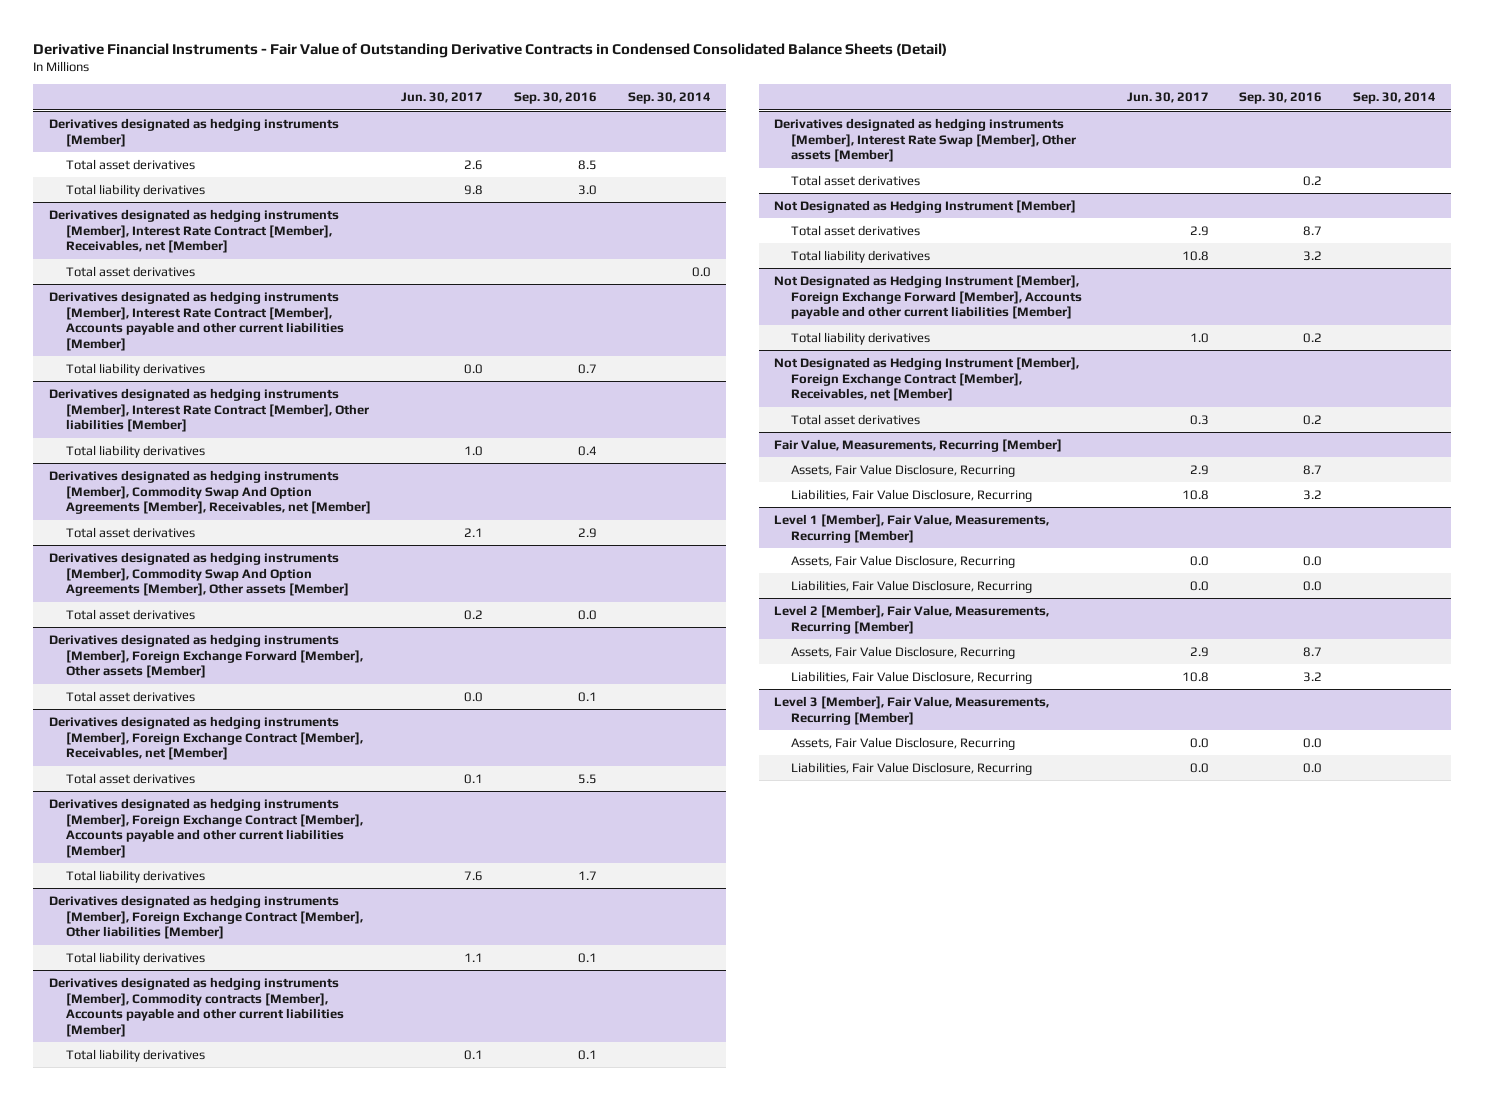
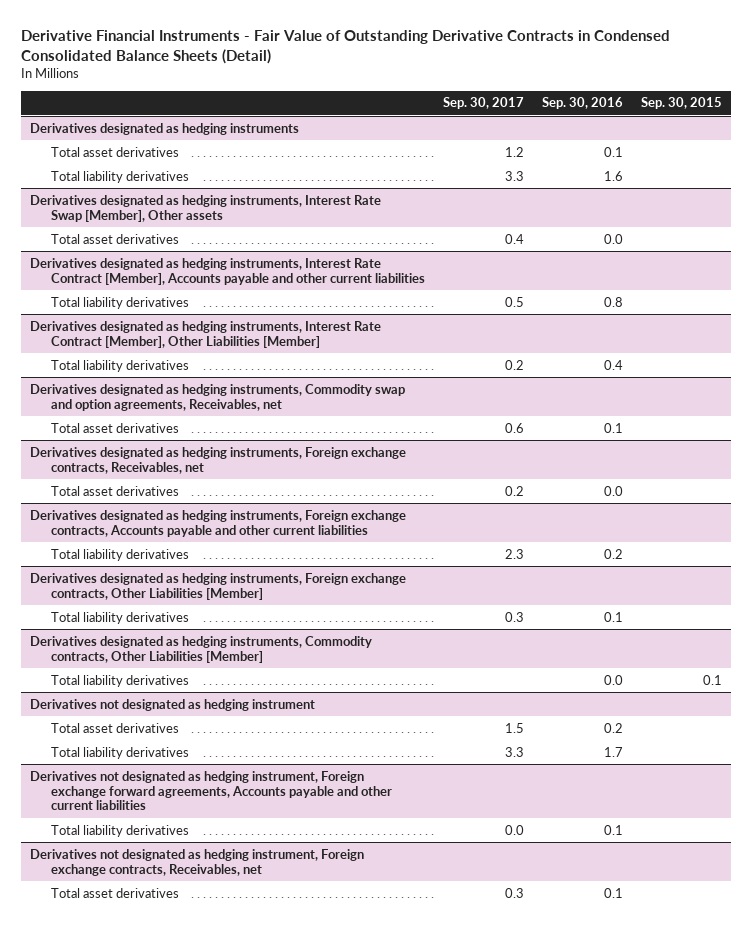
- | Jun. 30, 2017 | Sep. 30, 2016 | Sep. 30, 2014
+ | Sep. 30, 2017 | Sep. 30, 2016 | Sep. 30, 2015
- Derivatives designated as hedging instruments [Member]
- Total asset derivatives | 2.6 | 8.5 |
- Total liability derivatives | 9.8 | 3.0 |
- Derivatives designated as hedging instruments [Member], Interest Rate Contract [Member], Receivables, net [Member]
- Total asset derivatives | | | 0.0
- Derivatives designated as hedging instruments [Member], Interest Rate Contract [Member], Accounts payable and other current liabilities [Member]
- Total liability derivatives | 0.0 | 0.7 |
- Derivatives designated as hedging instruments [Member], Interest Rate Contract [Member], Other liabilities [Member]
- Total liability derivatives | 1.0 | 0.4 |
- Derivatives designated as hedging instruments [Member], Commodity Swap And Option Agreements [Member], Receivables, net [Member]
- Total asset derivatives | 2.1 | 2.9 |
- Derivatives designated as hedging instruments [Member], Commodity Swap And Option Agreements [Member], Other assets [Member]
+ Derivatives designated as hedging instruments
+ Total asset derivatives | 1.2 | 0.1 |
+ Total liability derivatives | 3.3 | 1.6 |
+ Derivatives designated as hedging instruments, Interest Rate Swap [Member], Other assets
- Derivatives designated as hedging instruments [Member], Foreign Exchange Forward [Member], Other assets [Member]
+ Derivatives designated as hedging instruments, Interest Rate Contract [Member], Accounts payable and other current liabilities
+ Total liability derivatives | 0.5 | 0.8 |
+ Derivatives designated as hedging instruments, Interest Rate Contract [Member], Other Liabilities [Member]
+ Total liability derivatives | 0.2 | 0.4 |
+ Derivatives designated as hedging instruments, Commodity swap and option agreements, Receivables, net
- Derivatives designated as hedging instruments [Member], Foreign Exchange Contract [Member], Receivables, net [Member]
- Total asset derivatives | 0.1 | 5.5 |
- Derivatives designated as hedging instruments [Member], Foreign Exchange Contract [Member], Accounts payable and other current liabilities [Member]
- Total liability derivatives | 7.6 | 1.7 |
- Derivatives designated as hedging instruments [Member], Foreign Exchange Contract [Member], Other liabilities [Member]
- Total liability derivatives | 1.1 | 0.1 |
- Derivatives designated as hedging instruments [Member], Commodity contracts [Member], Accounts payable and other current liabilities [Member]
- Total liability derivatives | 0.1 | 0.1 |
- Derivatives designated as hedging instruments [Member], Interest Rate Swap [Member], Other assets [Member]
- Total asset derivatives | | 0.2 |
- Not Designated as Hedging Instrument [Member]
- Total asset derivatives | 2.9 | 8.7 |
- Total liability derivatives | 10.8 | 3.2 |
- Not Designated as Hedging Instrument [Member], Foreign Exchange Forward [Member], Accounts payable and other current liabilities [Member]
+ Derivatives designated as hedging instruments, Foreign exchange contracts, Receivables, net
+ Total asset derivatives | 0.2 | 0.0 |
+ Derivatives designated as hedging instruments, Foreign exchange contracts, Accounts payable and other current liabilities
- Not Designated as Hedging Instrument [Member], Foreign Exchange Contract [Member], Receivables, net [Member]
+ Derivatives designated as hedging instruments, Foreign exchange contracts, Other Liabilities [Member]
+ Total liability derivatives | 0.3 | 0.1 |
+ Derivatives designated as hedging instruments, Commodity contracts, Other Liabilities [Member]
+ Total liability derivatives | | 0.0 | 0.1
+ Derivatives not designated as hedging instrument
- Fair Value, Measurements, Recurring [Member]
- Assets, Fair Value Disclosure, Recurring | 2.9 | 8.7 |
- Liabilities, Fair Value Disclosure, Recurring | 10.8 | 3.2 |
- Level 1 [Member], Fair Value, Measurements, Recurring [Member]
- Assets, Fair Value Disclosure, Recurring | 0.0 | 0.0 |
- Liabilities, Fair Value Disclosure, Recurring | 0.0 | 0.0 |
- Level 2 [Member], Fair Value, Measurements, Recurring [Member]
- Assets, Fair Value Disclosure, Recurring | 2.9 | 8.7 |
- Liabilities, Fair Value Disclosure, Recurring | 10.8 | 3.2 |
- Level 3 [Member], Fair Value, Measurements, Recurring [Member]
- Assets, Fair Value Disclosure, Recurring | 0.0 | 0.0 |
- Liabilities, Fair Value Disclosure, Recurring | 0.0 | 0.0 |
+ Total liability derivatives | 3.3 | 1.7 |
+ Derivatives not designated as hedging instrument, Foreign exchange forward agreements, Accounts payable and other current liabilities
+ Total liability derivatives | 0.0 | 0.1 |
+ Derivatives not designated as hedging instrument, Foreign exchange contracts, Receivables, net
+ Total asset derivatives | 0.3 | 0.1 |

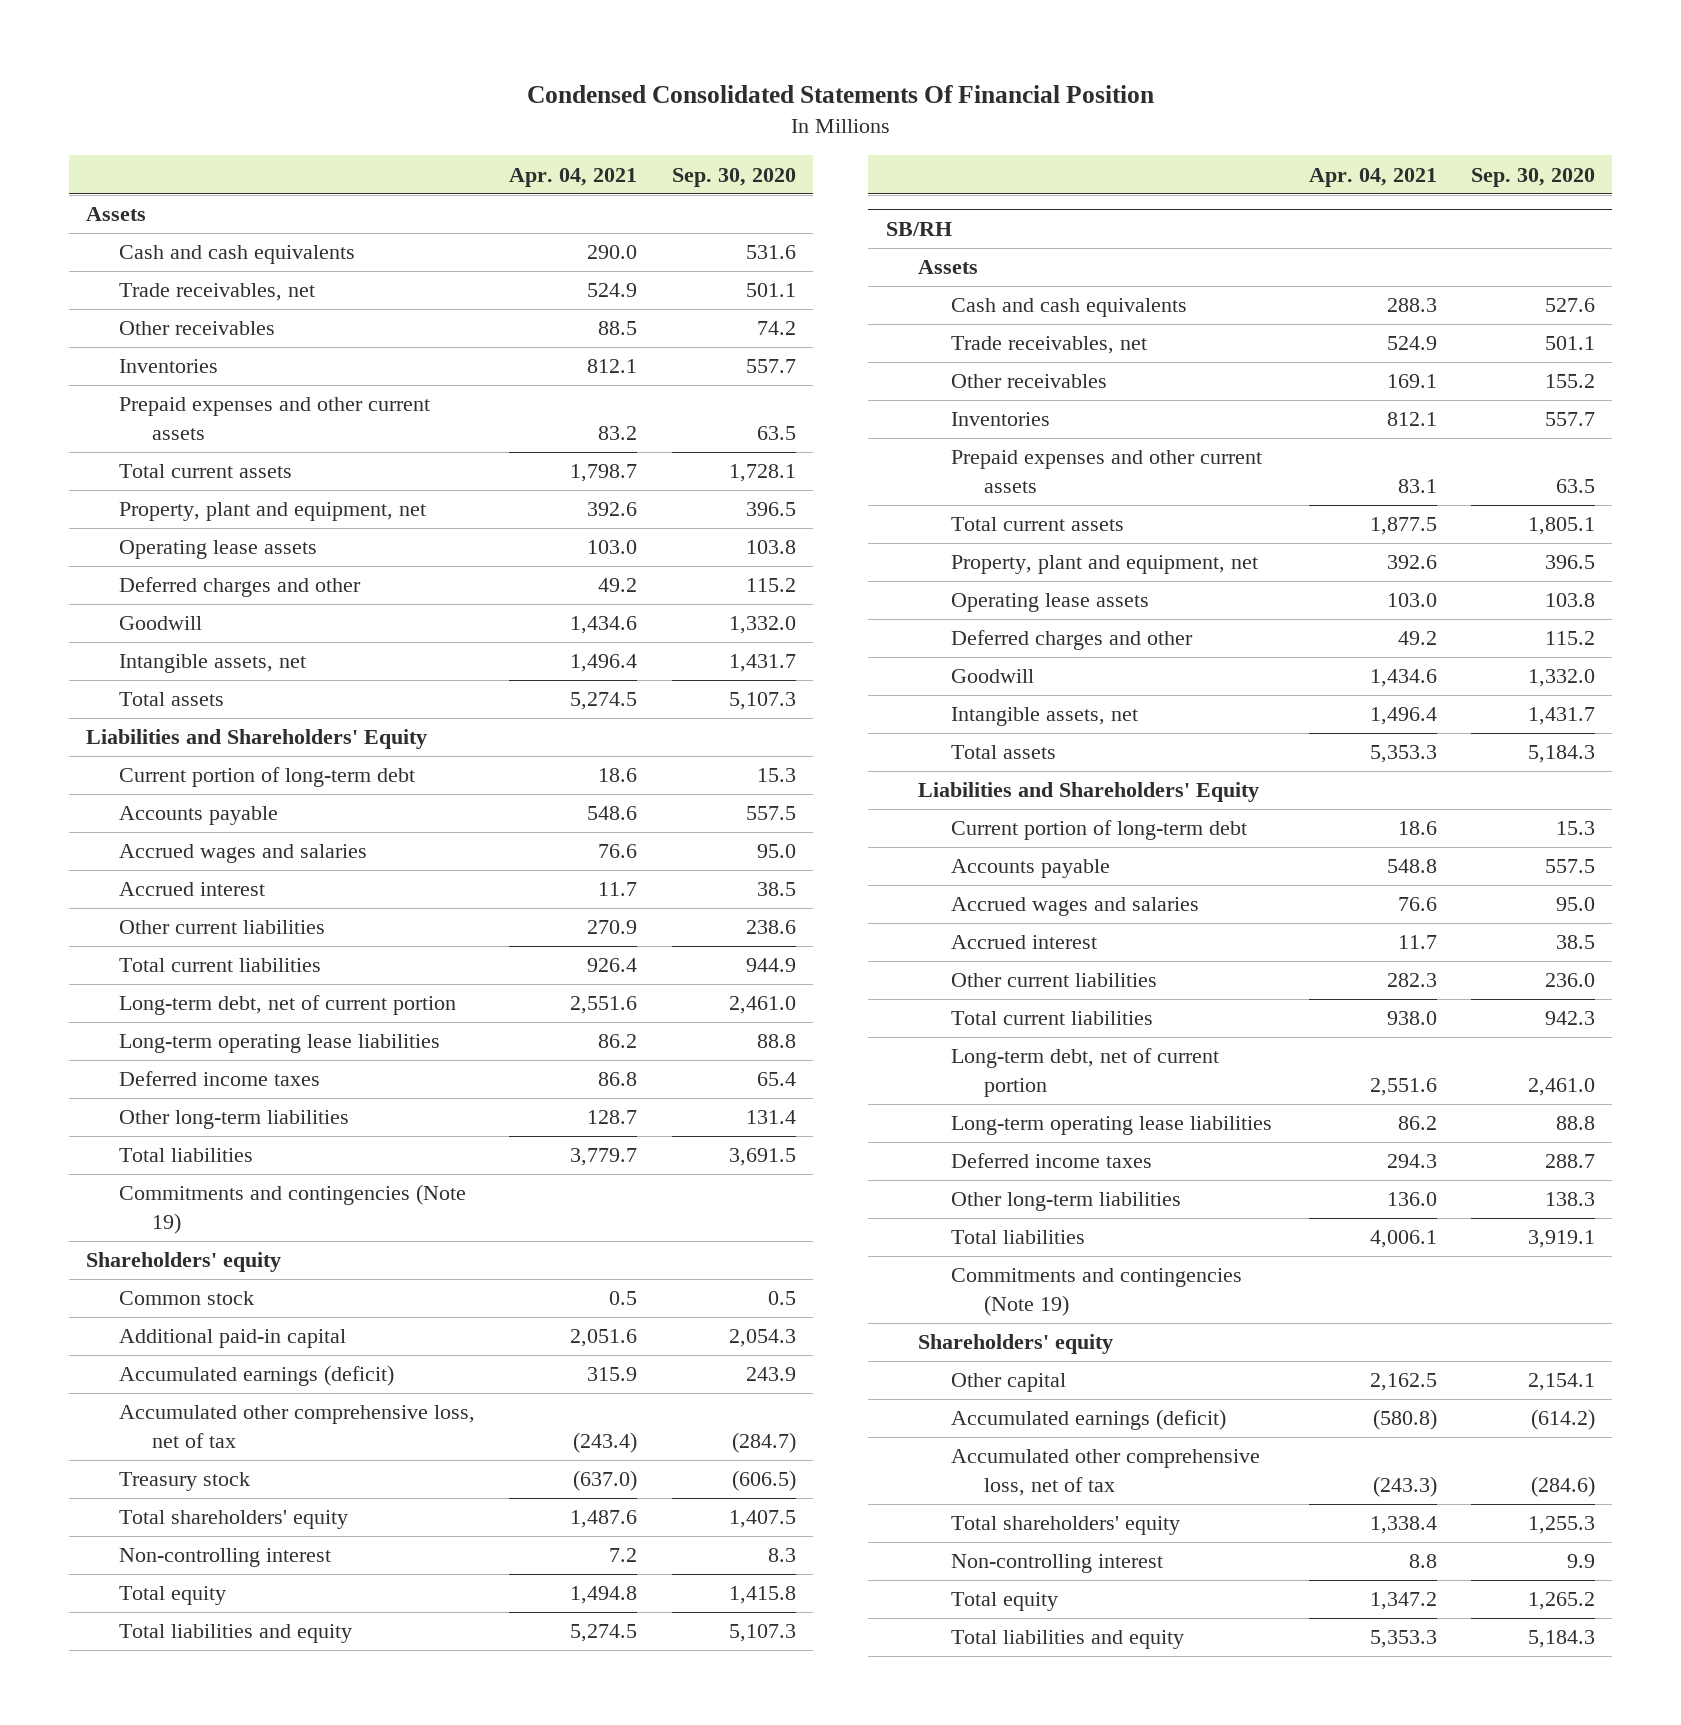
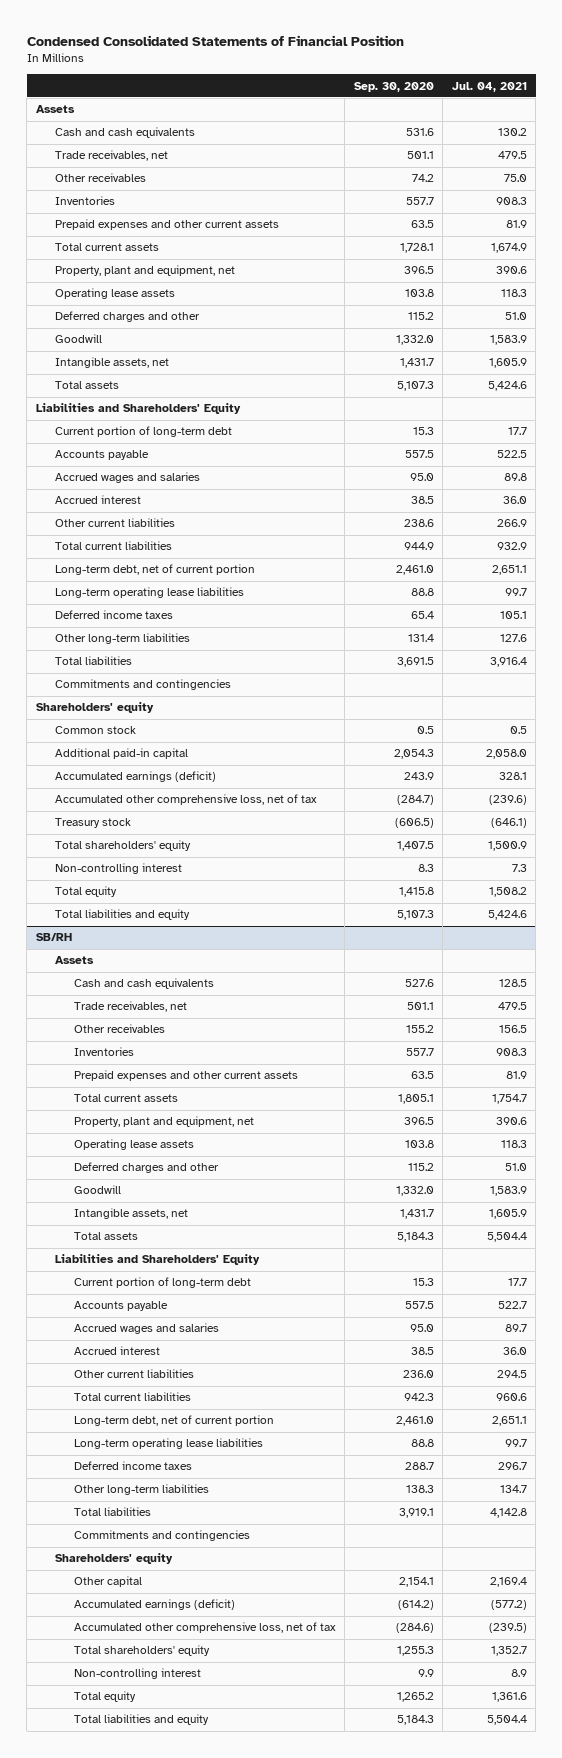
- Condensed Consolidated Statements Of Financial Position
+ Condensed Consolidated Statements of Financial Position
- | Apr. 04, 2021 | Sep. 30, 2020
+ | Sep. 30, 2020 | Jul. 04, 2021
- Commitments and contingencies (Note 19)
+ Commitments and contingencies
@ SB/RH
- Commitments and contingencies (Note 19)
+ Commitments and contingencies

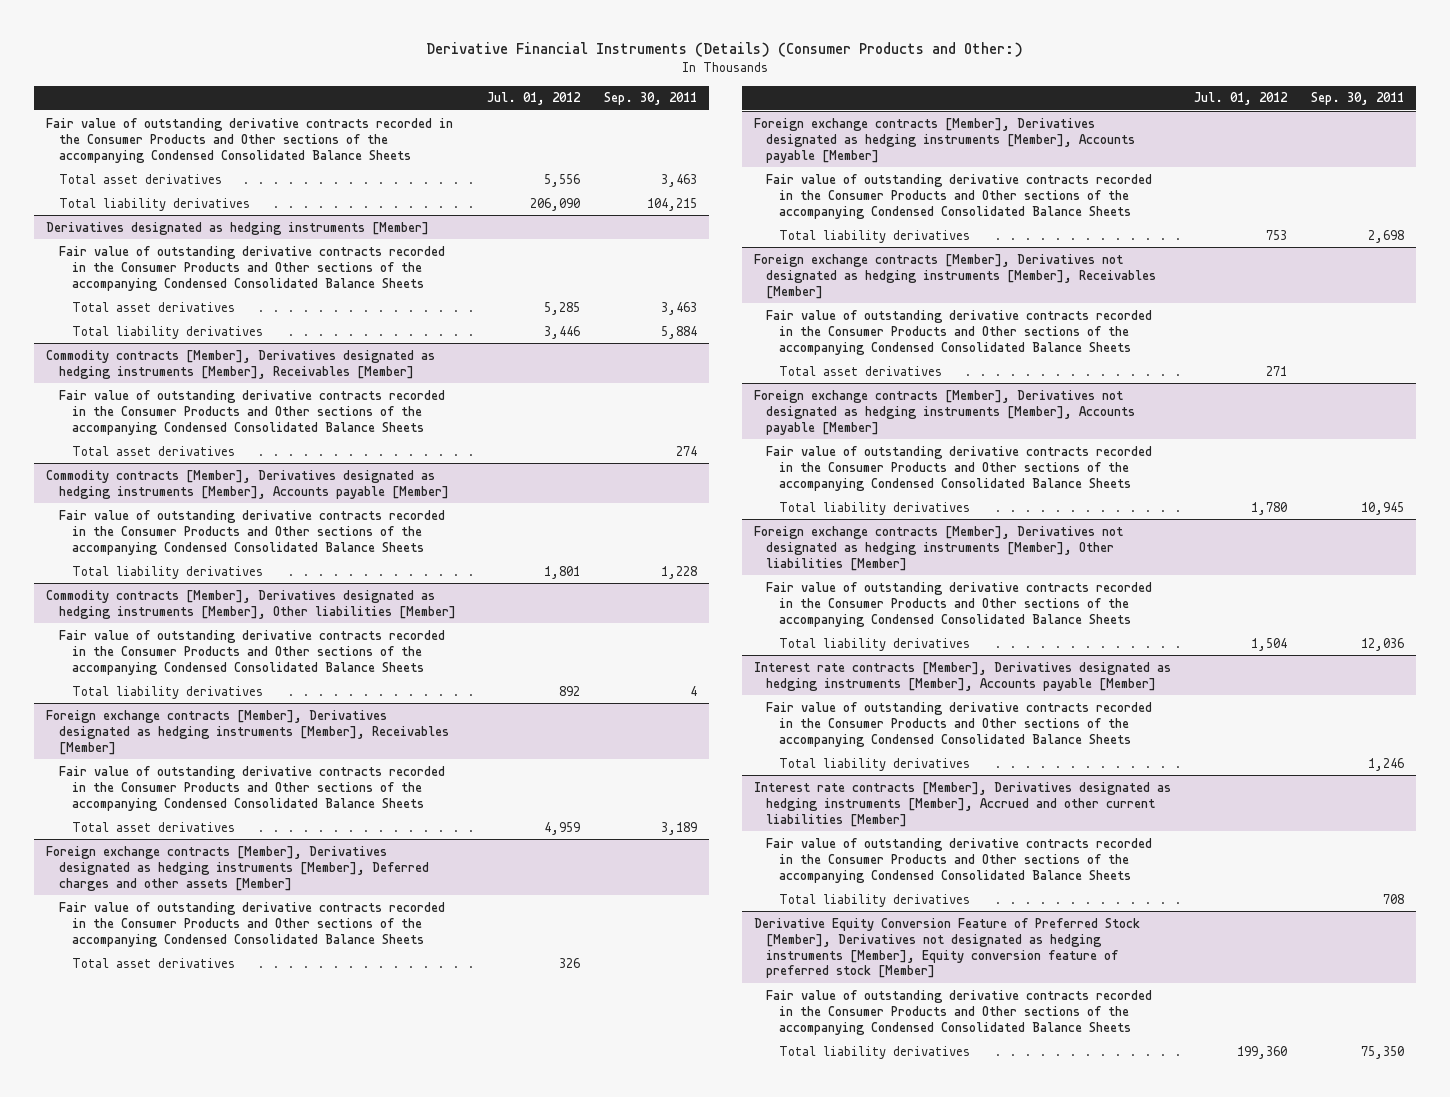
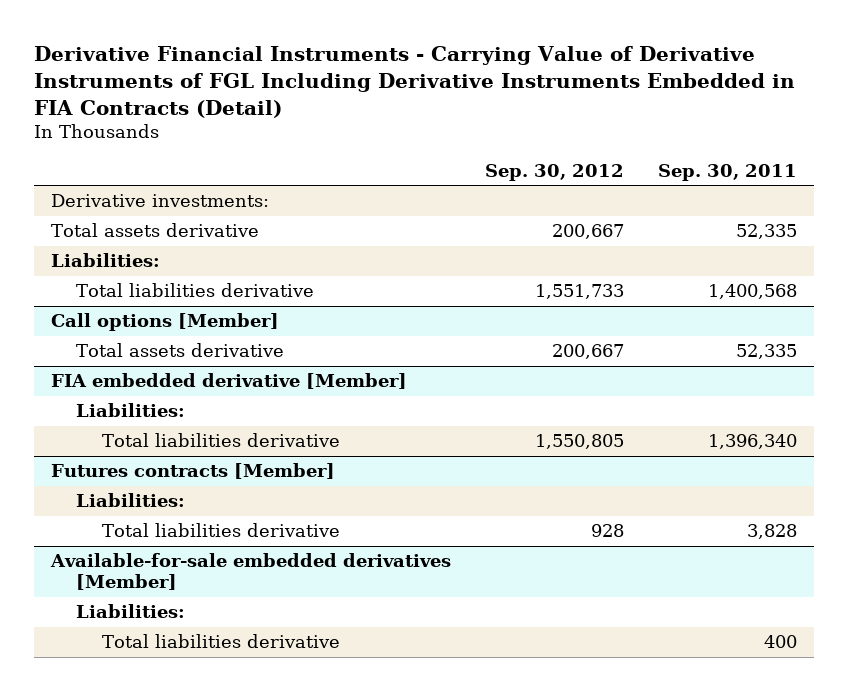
- Derivative Financial Instruments (Details) (Consumer Products and Other:)
+ Derivative Financial Instruments - Carrying Value of Derivative Instruments of FGL Including Derivative Instruments Embedded in FIA Contracts (Detail)
- | Jul. 01, 2012 | Sep. 30, 2011
+ | Sep. 30, 2012 | Sep. 30, 2011
- Fair value of outstanding derivative contracts recorded in the Consumer Products and Other sections of the accompanying Condensed Consolidated Balance Sheets
- Total asset derivatives | 5,556 | 3,463
- Total liability derivatives | 206,090 | 104,215
- Derivatives designated as hedging instruments [Member]
- Fair value of outstanding derivative contracts recorded in the Consumer Products and Other sections of the accompanying Condensed Consolidated Balance Sheets
- Total asset derivatives | 5,285 | 3,463
- Total liability derivatives | 3,446 | 5,884
- Commodity contracts [Member], Derivatives designated as hedging instruments [Member], Receivables [Member]
- Fair value of outstanding derivative contracts recorded in the Consumer Products and Other sections of the accompanying Condensed Consolidated Balance Sheets
- Total asset derivatives | | 274
- Commodity contracts [Member], Derivatives designated as hedging instruments [Member], Accounts payable [Member]
- Fair value of outstanding derivative contracts recorded in the Consumer Products and Other sections of the accompanying Condensed Consolidated Balance Sheets
- Total liability derivatives | 1,801 | 1,228
- Commodity contracts [Member], Derivatives designated as hedging instruments [Member], Other liabilities [Member]
- Fair value of outstanding derivative contracts recorded in the Consumer Products and Other sections of the accompanying Condensed Consolidated Balance Sheets
- Total liability derivatives | 892 | 4
- Foreign exchange contracts [Member], Derivatives designated as hedging instruments [Member], Receivables [Member]
- Fair value of outstanding derivative contracts recorded in the Consumer Products and Other sections of the accompanying Condensed Consolidated Balance Sheets
- Total asset derivatives | 4,959 | 3,189
- Foreign exchange contracts [Member], Derivatives designated as hedging instruments [Member], Deferred charges and other assets [Member]
- Fair value of outstanding derivative contracts recorded in the Consumer Products and Other sections of the accompanying Condensed Consolidated Balance Sheets
- Total asset derivatives | 326 |
- Foreign exchange contracts [Member], Derivatives designated as hedging instruments [Member], Accounts payable [Member]
- Fair value of outstanding derivative contracts recorded in the Consumer Products and Other sections of the accompanying Condensed Consolidated Balance Sheets
- Total liability derivatives | 753 | 2,698
- Foreign exchange contracts [Member], Derivatives not designated as hedging instruments [Member], Receivables [Member]
- Fair value of outstanding derivative contracts recorded in the Consumer Products and Other sections of the accompanying Condensed Consolidated Balance Sheets
- Total asset derivatives | 271 |
- Foreign exchange contracts [Member], Derivatives not designated as hedging instruments [Member], Accounts payable [Member]
- Fair value of outstanding derivative contracts recorded in the Consumer Products and Other sections of the accompanying Condensed Consolidated Balance Sheets
- Total liability derivatives | 1,780 | 10,945
- Foreign exchange contracts [Member], Derivatives not designated as hedging instruments [Member], Other liabilities [Member]
- Fair value of outstanding derivative contracts recorded in the Consumer Products and Other sections of the accompanying Condensed Consolidated Balance Sheets
- Total liability derivatives | 1,504 | 12,036
- Interest rate contracts [Member], Derivatives designated as hedging instruments [Member], Accounts payable [Member]
- Fair value of outstanding derivative contracts recorded in the Consumer Products and Other sections of the accompanying Condensed Consolidated Balance Sheets
- Total liability derivatives | | 1,246
- Interest rate contracts [Member], Derivatives designated as hedging instruments [Member], Accrued and other current liabilities [Member]
- Fair value of outstanding derivative contracts recorded in the Consumer Products and Other sections of the accompanying Condensed Consolidated Balance Sheets
- Total liability derivatives | | 708
- Derivative Equity Conversion Feature of Preferred Stock [Member], Derivatives not designated as hedging instruments [Member], Equity conversion feature of preferred stock [Member]
- Fair value of outstanding derivative contracts recorded in the Consumer Products and Other sections of the accompanying Condensed Consolidated Balance Sheets
- Total liability derivatives | 199,360 | 75,350
+ Derivative investments:
+ Total assets derivative | 200,667 | 52,335
+ Liabilities:
+ Total liabilities derivative | 1,551,733 | 1,400,568
+ Call options [Member]
+ Total assets derivative | 200,667 | 52,335
+ FIA embedded derivative [Member]
+ Liabilities:
+ Total liabilities derivative | 1,550,805 | 1,396,340
+ Futures contracts [Member]
+ Liabilities:
+ Total liabilities derivative | 928 | 3,828
+ Available-for-sale embedded derivatives [Member]
+ Liabilities:
+ Total liabilities derivative | | 400

